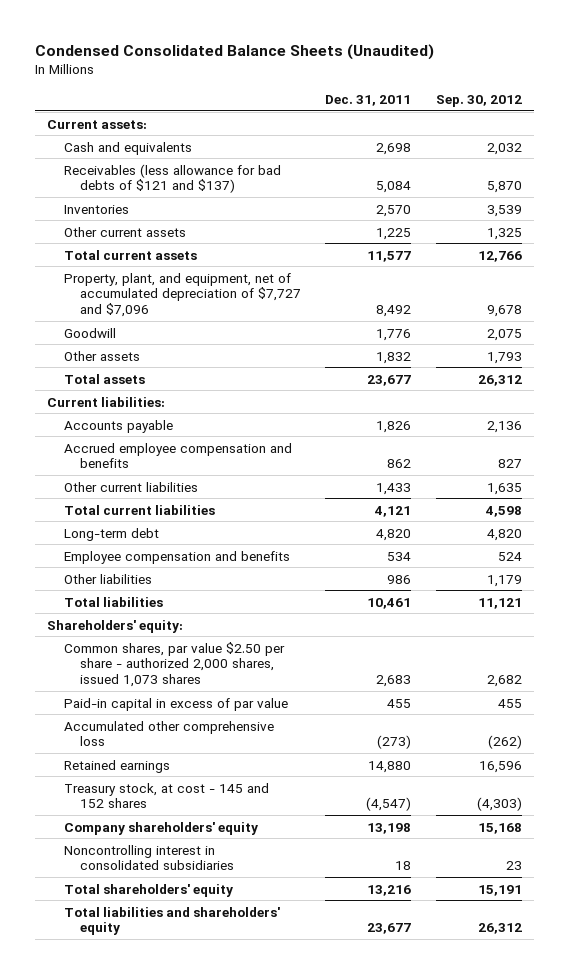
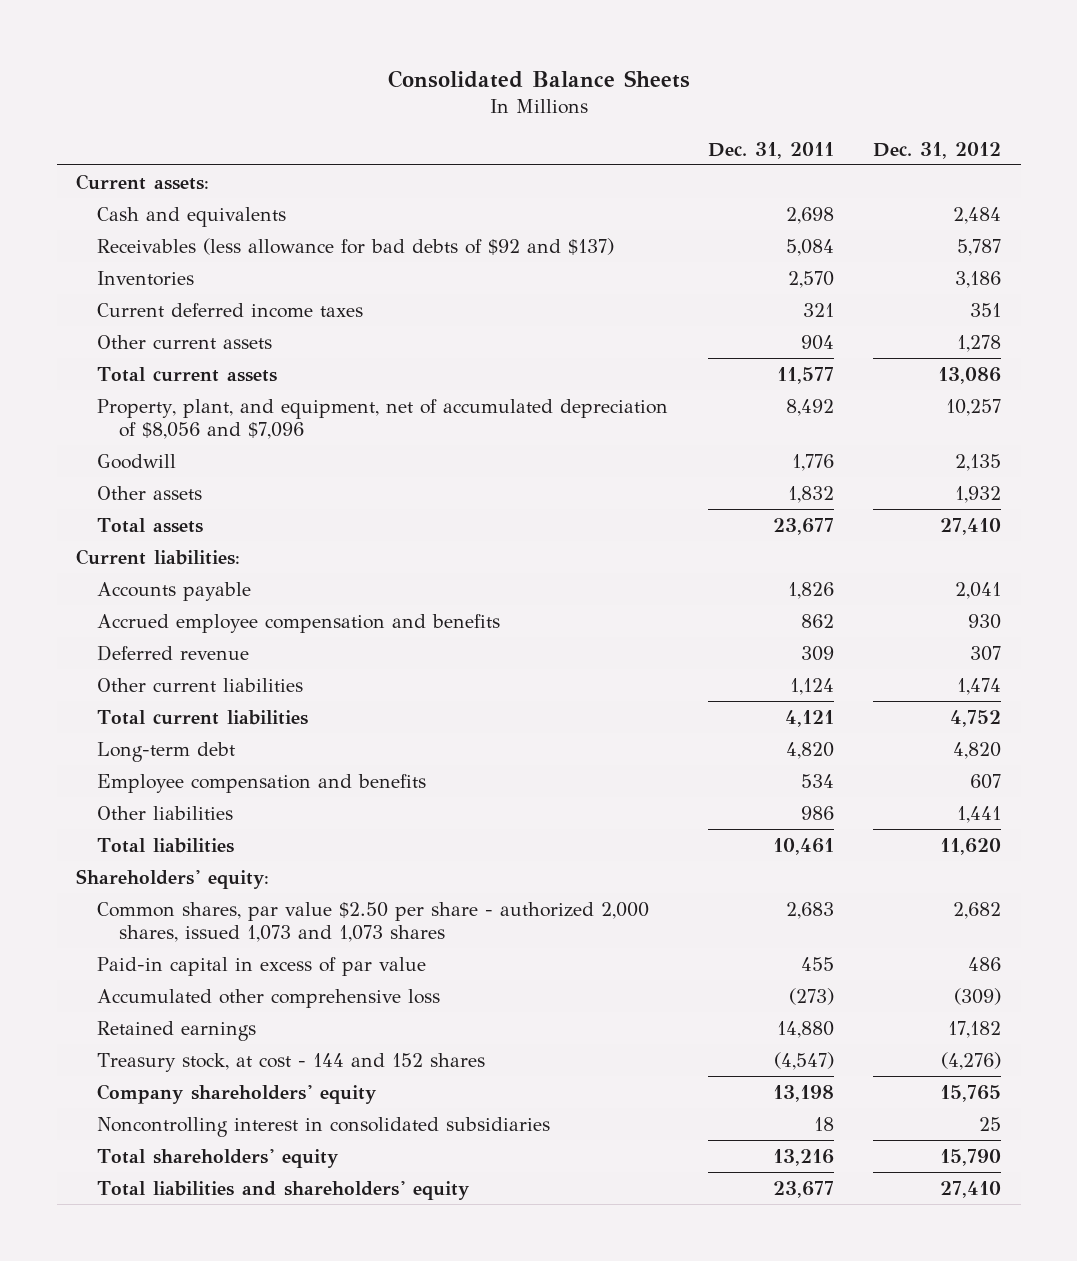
- Condensed Consolidated Balance Sheets (Unaudited)
+ Consolidated Balance Sheets
- | Dec. 31, 2011 | Sep. 30, 2012
+ | Dec. 31, 2011 | Dec. 31, 2012
- Receivables (less allowance for bad debts of $121 and $137) | 5,084 | 5,870
+ Receivables (less allowance for bad debts of $92 and $137) | 5,084 | 5,787
- Other current assets | 1,225 | 1,325
+ Current deferred income taxes | 321 | 351
+ Other current assets | 904 | 1,278
- Property, plant, and equipment, net of accumulated depreciation of $7,727 and $7,096 | 8,492 | 9,678
+ Property, plant, and equipment, net of accumulated depreciation of $8,056 and $7,096 | 8,492 | 10,257
- Other current liabilities | 1,433 | 1,635
+ Deferred revenue | 309 | 307
+ Other current liabilities | 1,124 | 1,474
- Common shares, par value $2.50 per share - authorized 2,000 shares, issued 1,073 shares | 2,683 | 2,682
+ Common shares, par value $2.50 per share - authorized 2,000 shares, issued 1,073 and 1,073 shares | 2,683 | 2,682
- Treasury stock, at cost - 145 and 152 shares | (4,547) | (4,303)
+ Treasury stock, at cost - 144 and 152 shares | (4,547) | (4,276)

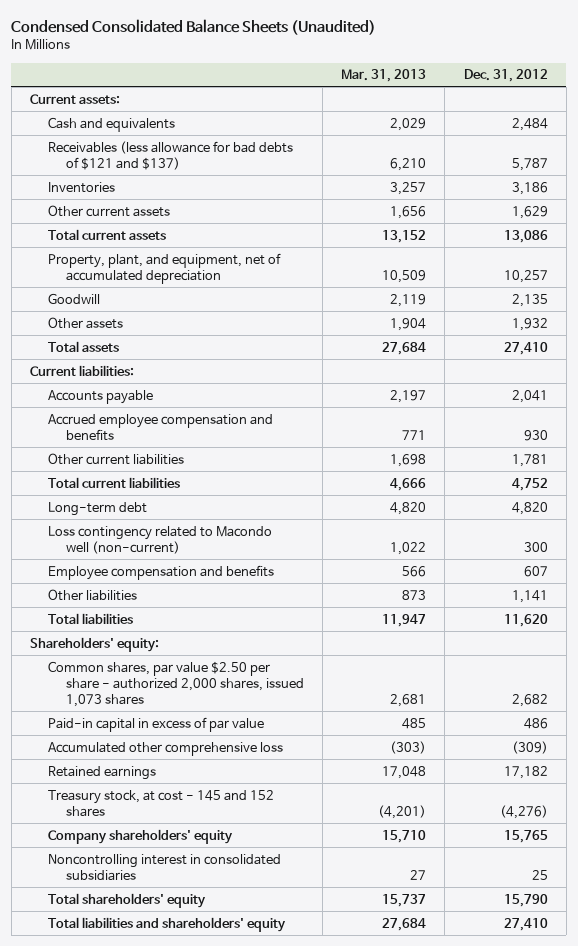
- Consolidated Balance Sheets
+ Condensed Consolidated Balance Sheets (Unaudited)
- | Dec. 31, 2011 | Dec. 31, 2012
+ | Mar. 31, 2013 | Dec. 31, 2012
- Receivables (less allowance for bad debts of $92 and $137) | 5,084 | 5,787
+ Receivables (less allowance for bad debts of $121 and $137) | 6,210 | 5,787
- Current deferred income taxes | 321 | 351
- Other current assets | 904 | 1,278
+ Other current assets | 1,656 | 1,629
- Property, plant, and equipment, net of accumulated depreciation of $8,056 and $7,096 | 8,492 | 10,257
+ Property, plant, and equipment, net of accumulated depreciation | 10,509 | 10,257
- Deferred revenue | 309 | 307
- Other current liabilities | 1,124 | 1,474
+ Other current liabilities | 1,698 | 1,781
+ Loss contingency related to Macondo well (non-current) | 1,022 | 300
- Other liabilities | 986 | 1,441
+ Other liabilities | 873 | 1,141
- Common shares, par value $2.50 per share - authorized 2,000 shares, issued 1,073 and 1,073 shares | 2,683 | 2,682
+ Common shares, par value $2.50 per share - authorized 2,000 shares, issued 1,073 shares | 2,681 | 2,682
- Treasury stock, at cost - 144 and 152 shares | (4,547) | (4,276)
+ Treasury stock, at cost - 145 and 152 shares | (4,201) | (4,276)

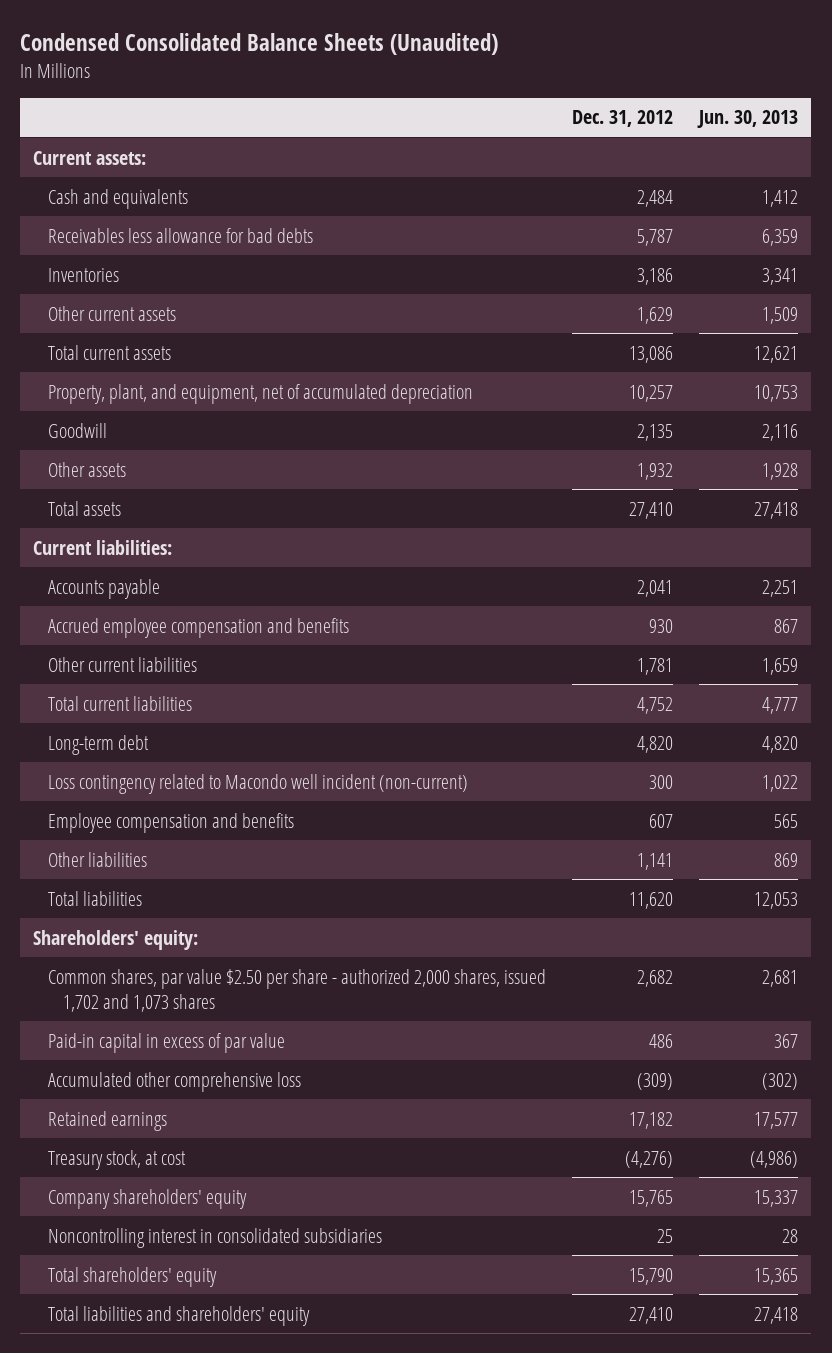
- | Mar. 31, 2013 | Dec. 31, 2012
+ | Dec. 31, 2012 | Jun. 30, 2013
- Receivables (less allowance for bad debts of $121 and $137) | 6,210 | 5,787
+ Receivables less allowance for bad debts | 5,787 | 6,359
- Loss contingency related to Macondo well (non-current) | 1,022 | 300
+ Loss contingency related to Macondo well incident (non-current) | 300 | 1,022
- Common shares, par value $2.50 per share - authorized 2,000 shares, issued 1,073 shares | 2,681 | 2,682
+ Common shares, par value $2.50 per share - authorized 2,000 shares, issued 1,702 and 1,073 shares | 2,682 | 2,681
- Treasury stock, at cost - 145 and 152 shares | (4,201) | (4,276)
+ Treasury stock, at cost | (4,276) | (4,986)

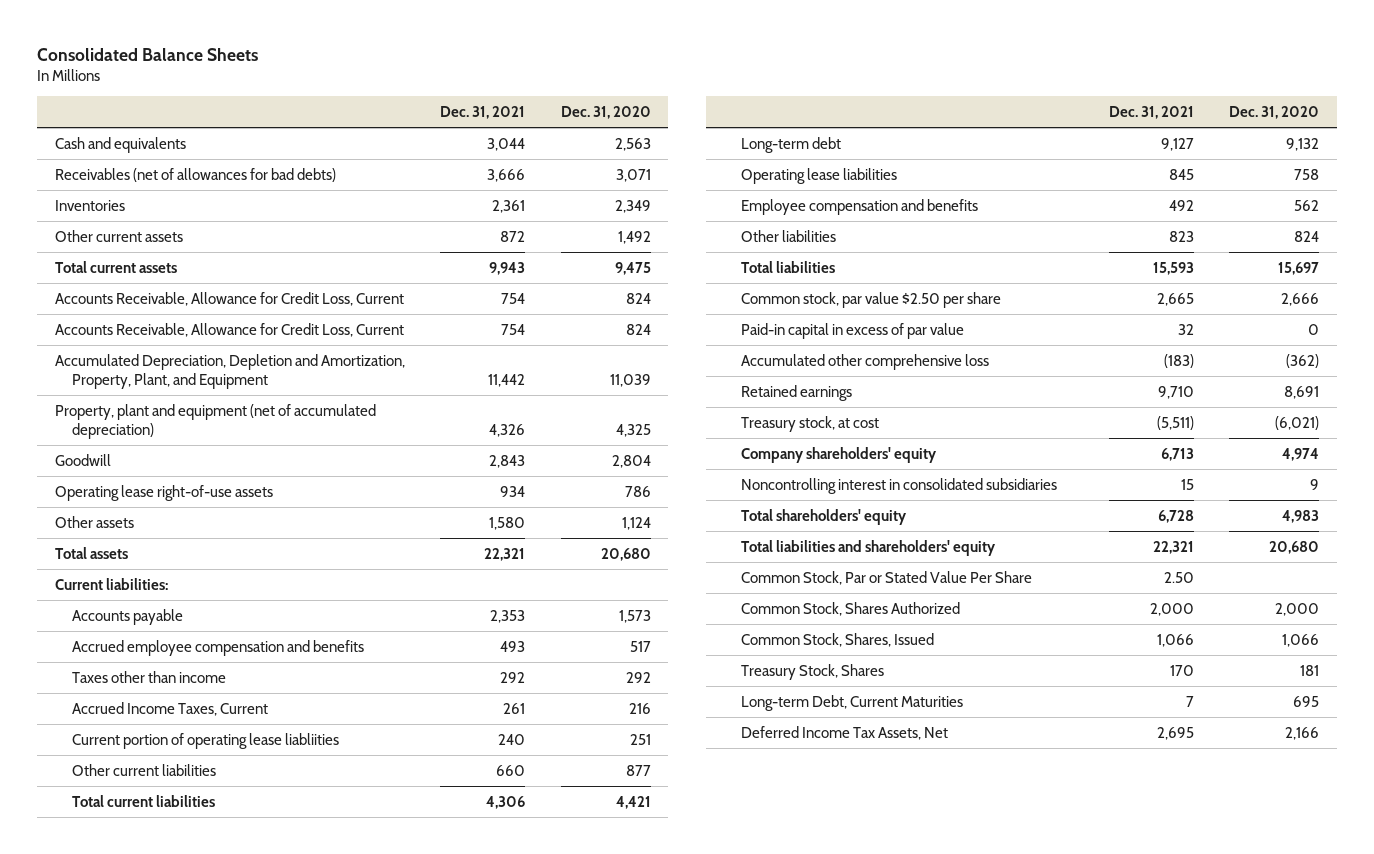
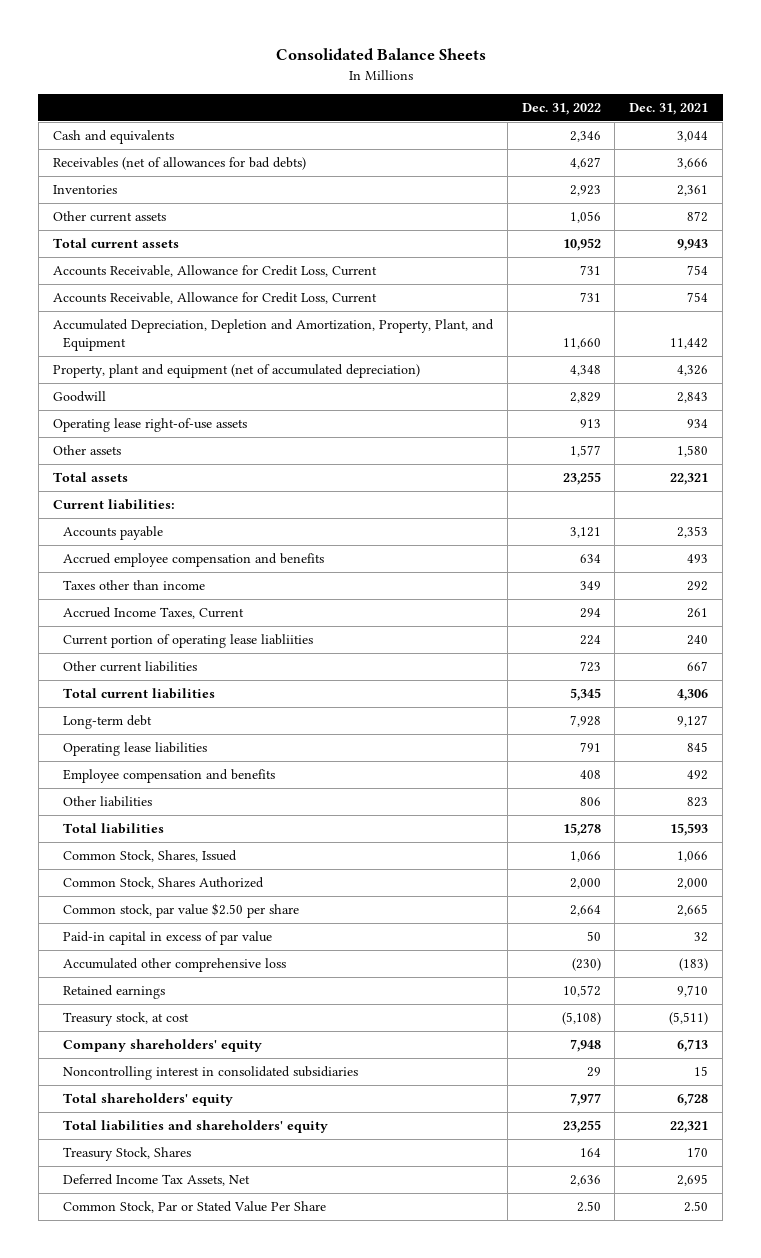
- | Dec. 31, 2021 | Dec. 31, 2020
+ | Dec. 31, 2022 | Dec. 31, 2021
- Other current liabilities | 660 | 877
+ Other current liabilities | 723 | 667
moved up: Common Stock, Shares, Issued | 1,066 | 1,066
moved up: Common Stock, Shares Authorized | 2,000 | 2,000
- Long-term Debt, Current Maturities | 7 | 695
moved down: Common Stock, Par or Stated Value Per Share | 2.50 | 2.50

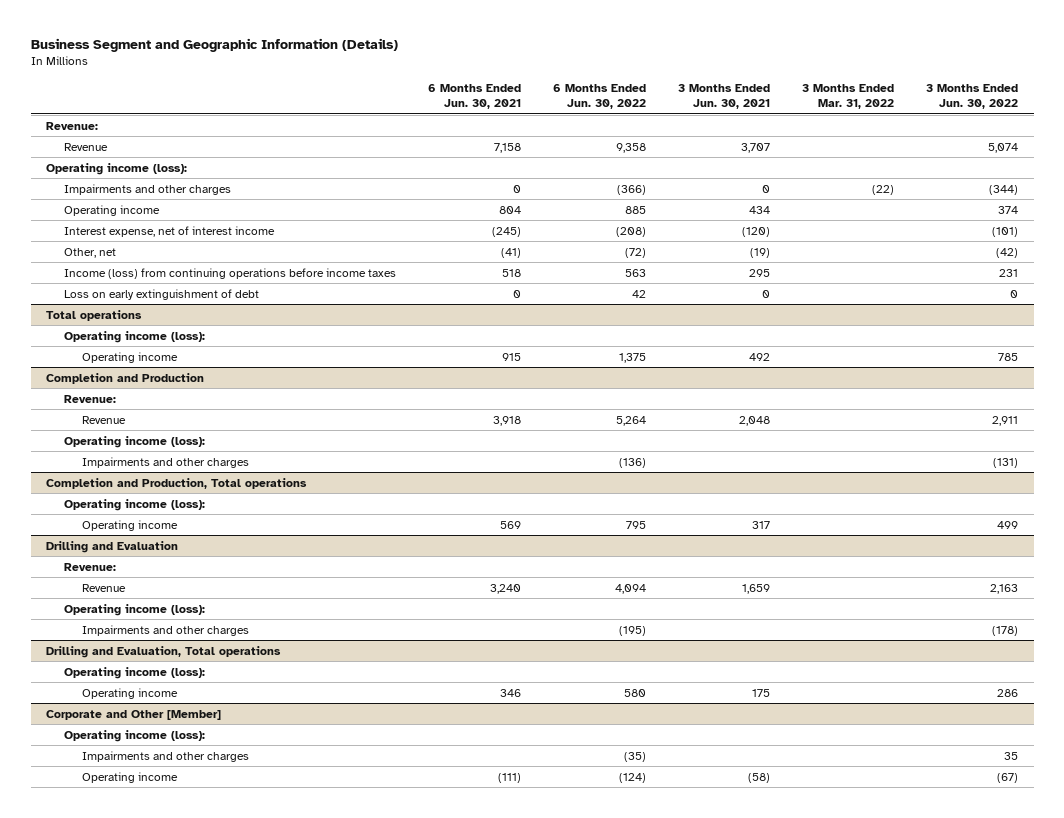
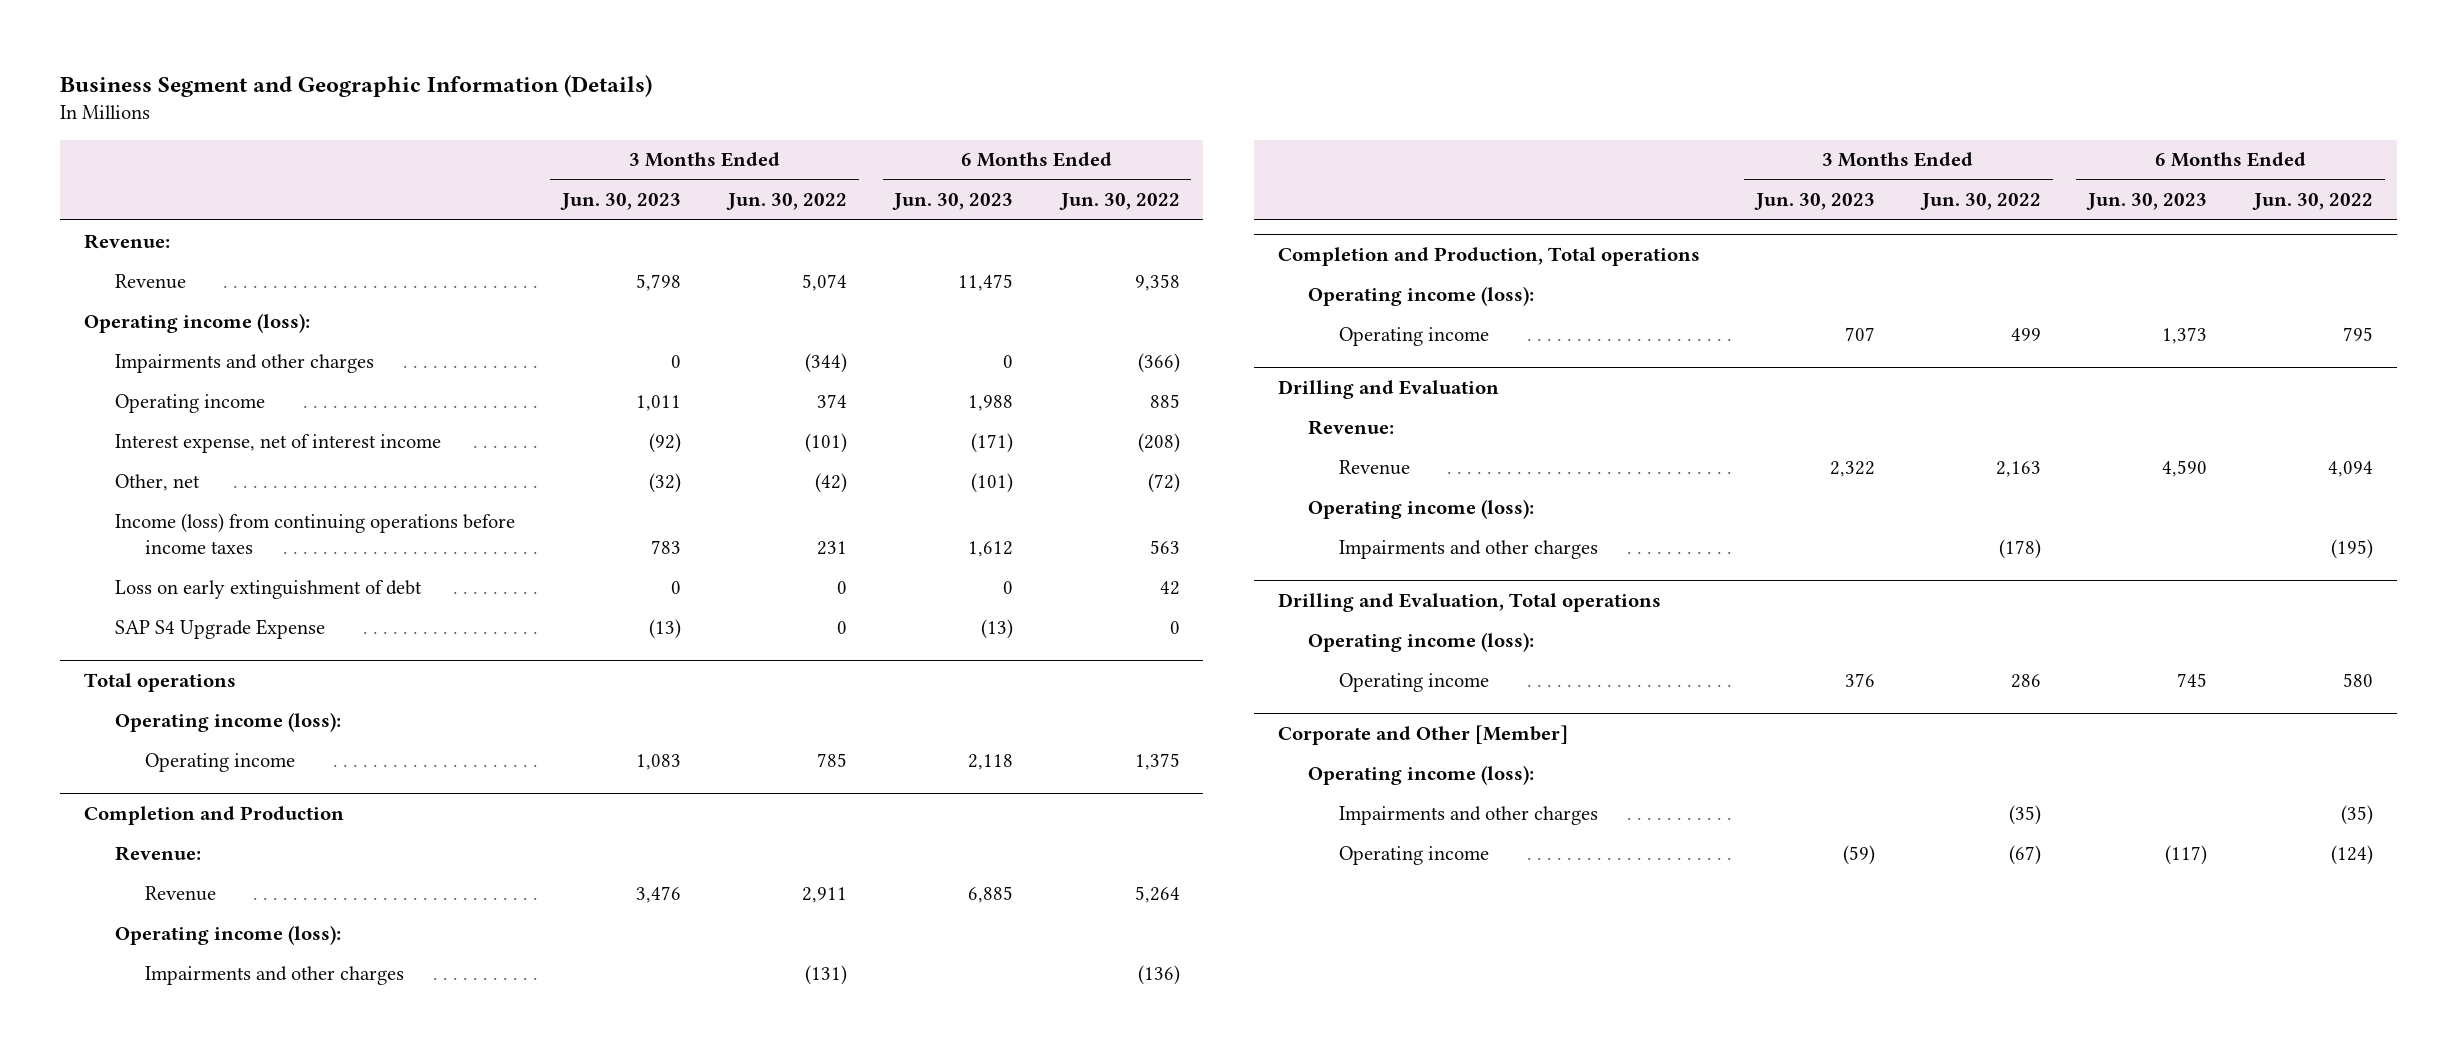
- | 6 Months Ended Jun. 30, 2021 | 6 Months Ended Jun. 30, 2022 | 3 Months Ended Jun. 30, 2021 | 3 Months Ended Mar. 31, 2022 | 3 Months Ended Jun. 30, 2022
+ | 3 Months Ended Jun. 30, 2023 | 3 Months Ended Jun. 30, 2022 | 6 Months Ended Jun. 30, 2023 | 6 Months Ended Jun. 30, 2022
+ SAP S4 Upgrade Expense | (13) | 0 | (13) | 0
@ Corporate and Other [Member]
- Impairments and other charges | | (35) | | | 35
+ Impairments and other charges | | (35) | | (35)

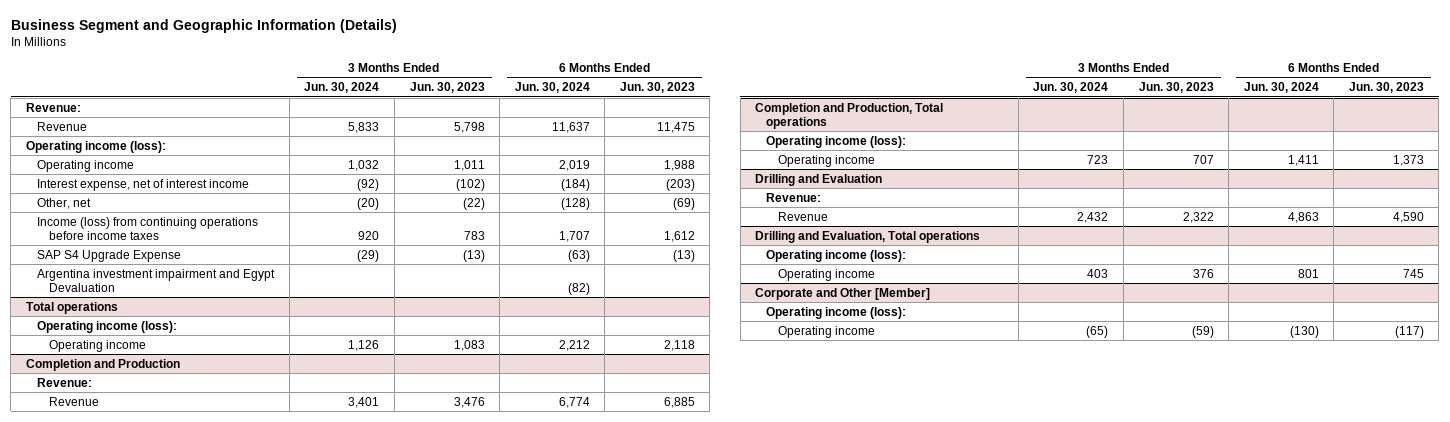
- | 3 Months Ended Jun. 30, 2023 | 3 Months Ended Jun. 30, 2022 | 6 Months Ended Jun. 30, 2023 | 6 Months Ended Jun. 30, 2022
+ | 3 Months Ended Jun. 30, 2024 | 3 Months Ended Jun. 30, 2023 | 6 Months Ended Jun. 30, 2024 | 6 Months Ended Jun. 30, 2023
- Impairments and other charges | 0 | (344) | 0 | (366)
- Interest expense, net of interest income | (92) | (101) | (171) | (208)
- Other, net | (32) | (42) | (101) | (72)
+ Interest expense, net of interest income | (92) | (102) | (184) | (203)
+ Other, net | (20) | (22) | (128) | (69)
- Loss on early extinguishment of debt | 0 | 0 | 0 | 42
+ Argentina investment impairment and Egypt Devaluation | | | (82) |
@ Completion and Production
- Operating income (loss):
- Impairments and other charges | | (131) | | (136)
@ Drilling and Evaluation
- Operating income (loss):
- Impairments and other charges | | (178) | | (195)
@ Corporate and Other [Member]
- Impairments and other charges | | (35) | | (35)

